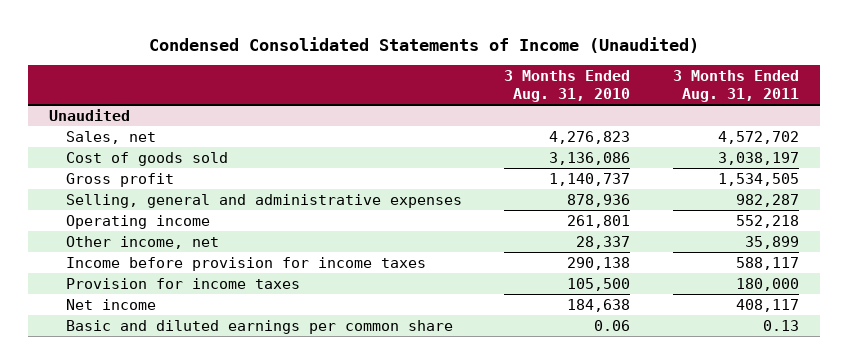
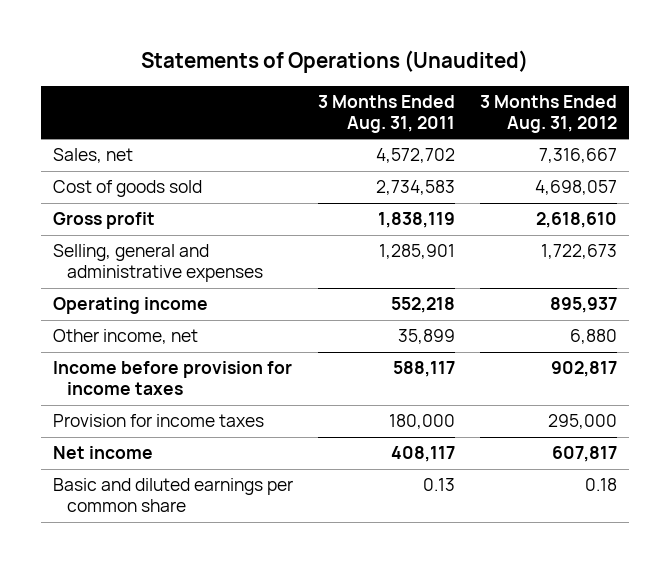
- Condensed Consolidated Statements of Income (Unaudited)
+ Statements of Operations (Unaudited)
- | 3 Months Ended Aug. 31, 2010 | 3 Months Ended Aug. 31, 2011
+ | 3 Months Ended Aug. 31, 2011 | 3 Months Ended Aug. 31, 2012
- Unaudited
- Cost of goods sold | 3,136,086 | 3,038,197
- Gross profit | 1,140,737 | 1,534,505
- Selling, general and administrative expenses | 878,936 | 982,287
+ Cost of goods sold | 2,734,583 | 4,698,057
+ Gross profit | 1,838,119 | 2,618,610
+ Selling, general and administrative expenses | 1,285,901 | 1,722,673

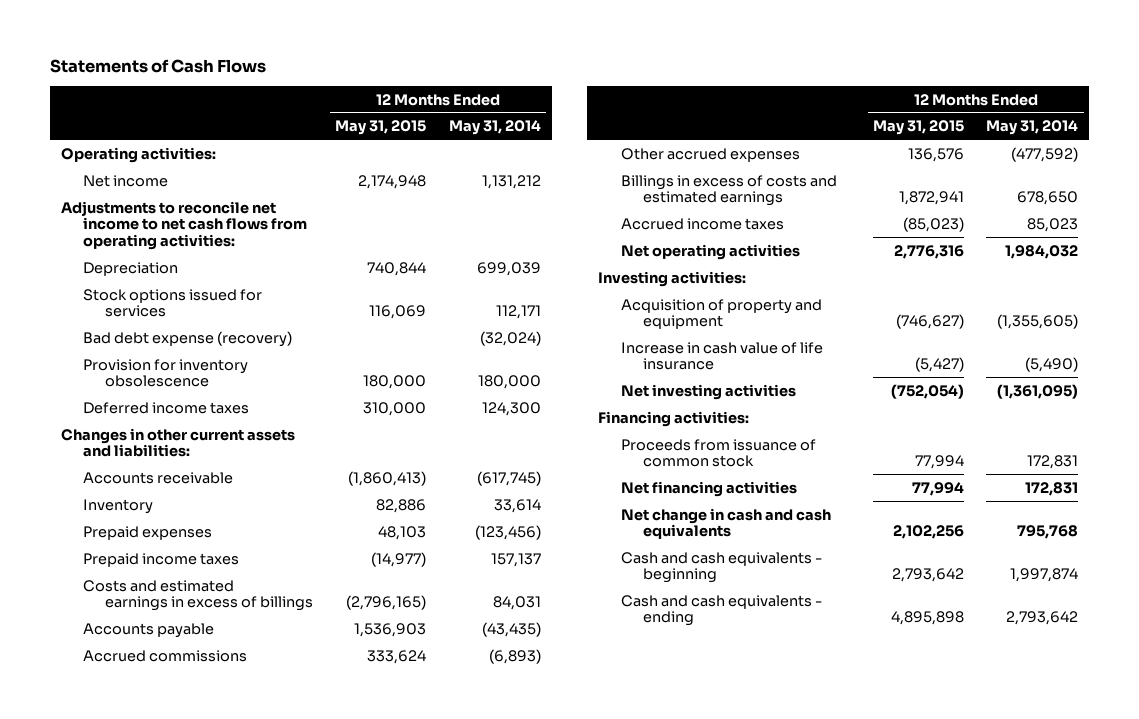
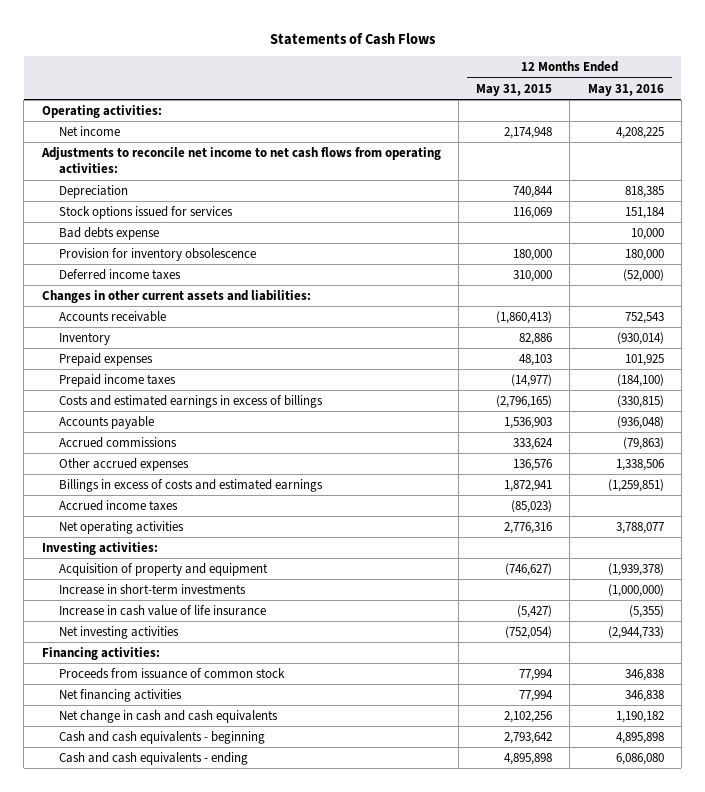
- | 12 Months Ended May 31, 2015 | 12 Months Ended May 31, 2014
+ | 12 Months Ended May 31, 2015 | 12 Months Ended May 31, 2016
- Bad debt expense (recovery) | | (32,024)
+ Bad debts expense | | 10,000
+ Increase in short-term investments | | (1,000,000)

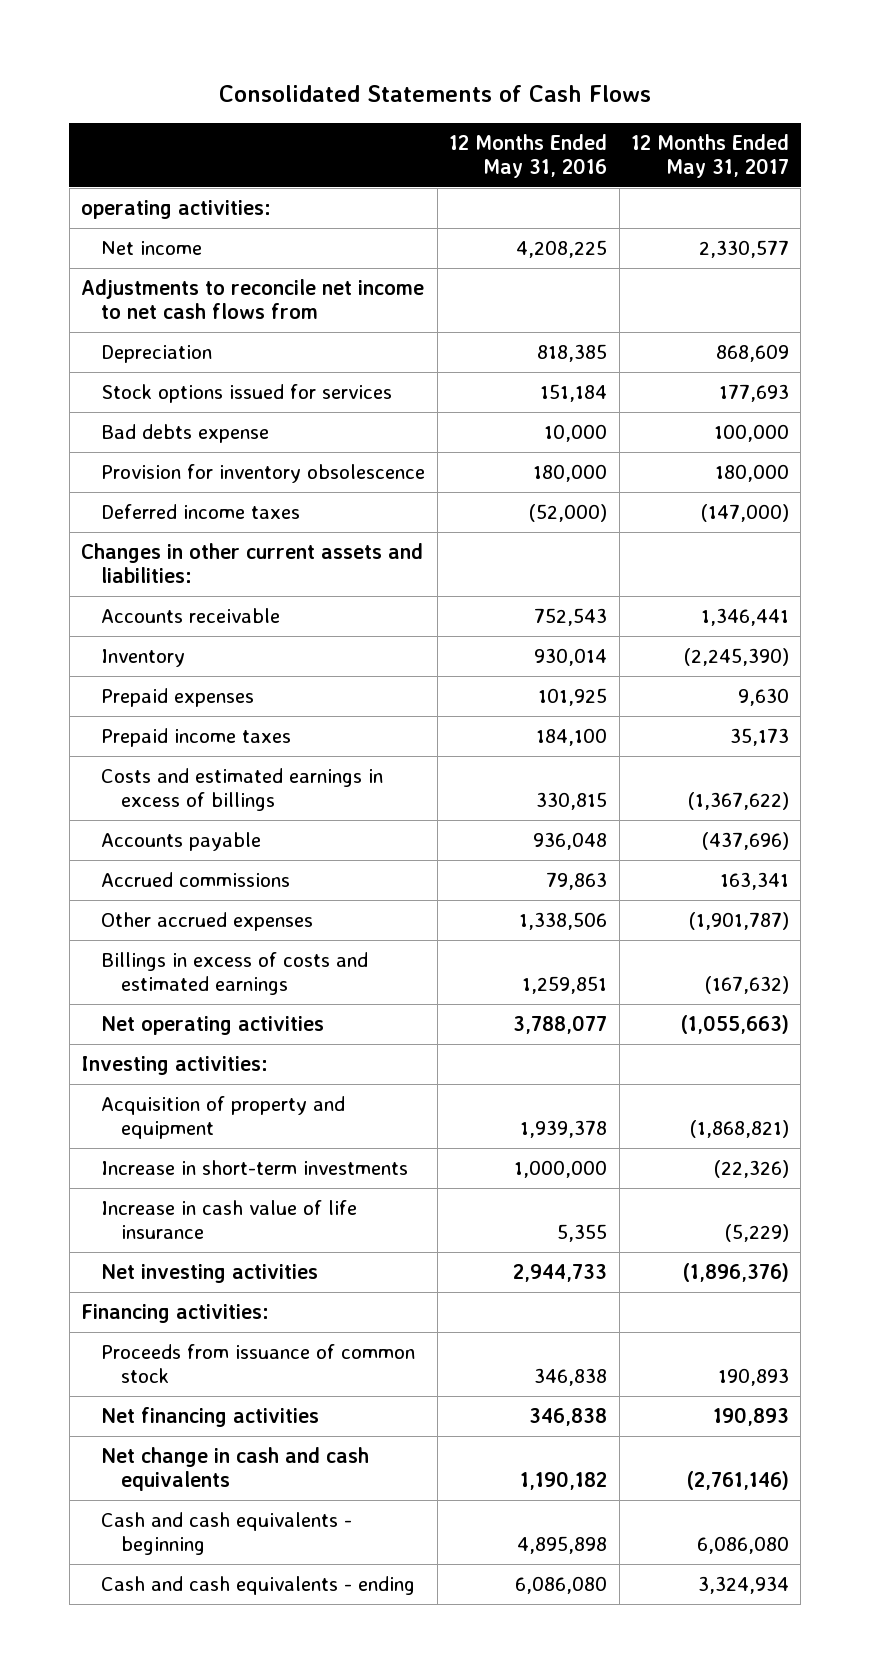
- Statements of Cash Flows
+ Consolidated Statements of Cash Flows
- | 12 Months Ended May 31, 2015 | 12 Months Ended May 31, 2016
+ | 12 Months Ended May 31, 2016 | 12 Months Ended May 31, 2017
- Operating activities:
+ operating activities:
- Adjustments to reconcile net income to net cash flows from operating activities:
+ Adjustments to reconcile net income to net cash flows from
- Inventory | 82,886 | (930,014)
+ Inventory | 930,014 | (2,245,390)
- Prepaid income taxes | (14,977) | (184,100)
- Costs and estimated earnings in excess of billings | (2,796,165) | (330,815)
- Accounts payable | 1,536,903 | (936,048)
- Accrued commissions | 333,624 | (79,863)
+ Prepaid income taxes | 184,100 | 35,173
+ Costs and estimated earnings in excess of billings | 330,815 | (1,367,622)
+ Accounts payable | 936,048 | (437,696)
+ Accrued commissions | 79,863 | 163,341
- Billings in excess of costs and estimated earnings | 1,872,941 | (1,259,851)
- Accrued income taxes | (85,023) |
+ Billings in excess of costs and estimated earnings | 1,259,851 | (167,632)
- Acquisition of property and equipment | (746,627) | (1,939,378)
- Increase in short-term investments | | (1,000,000)
- Increase in cash value of life insurance | (5,427) | (5,355)
- Net investing activities | (752,054) | (2,944,733)
+ Acquisition of property and equipment | 1,939,378 | (1,868,821)
+ Increase in short-term investments | 1,000,000 | (22,326)
+ Increase in cash value of life insurance | 5,355 | (5,229)
+ Net investing activities | 2,944,733 | (1,896,376)

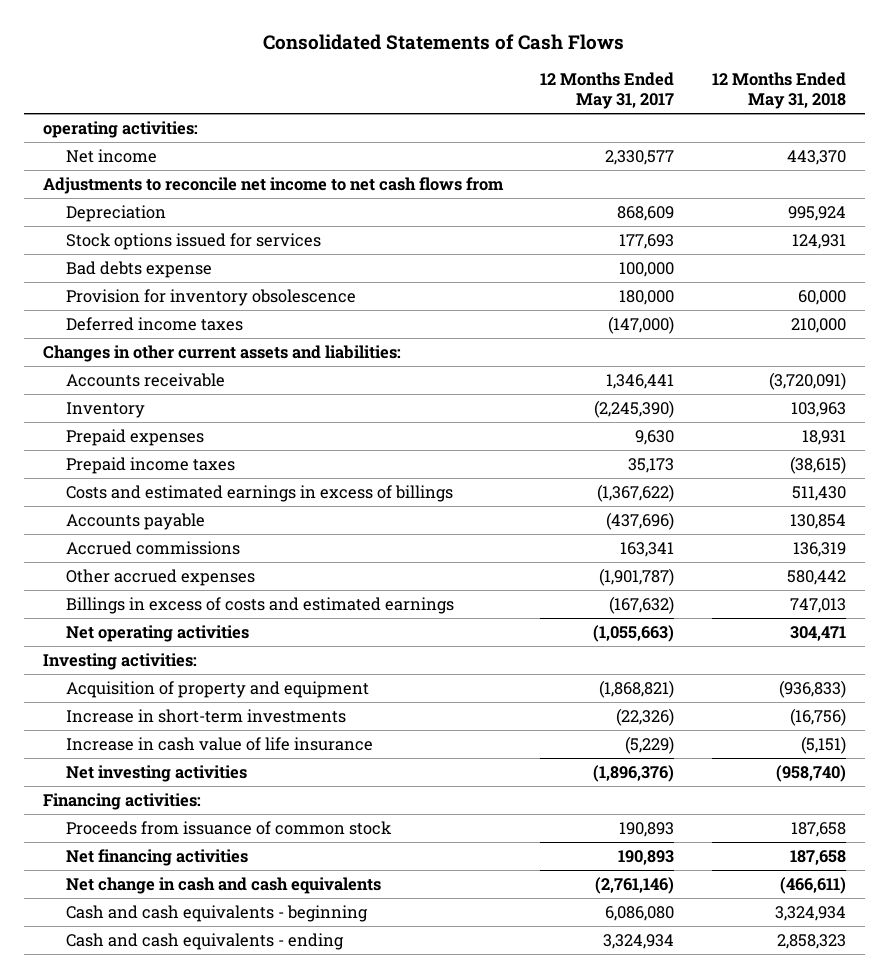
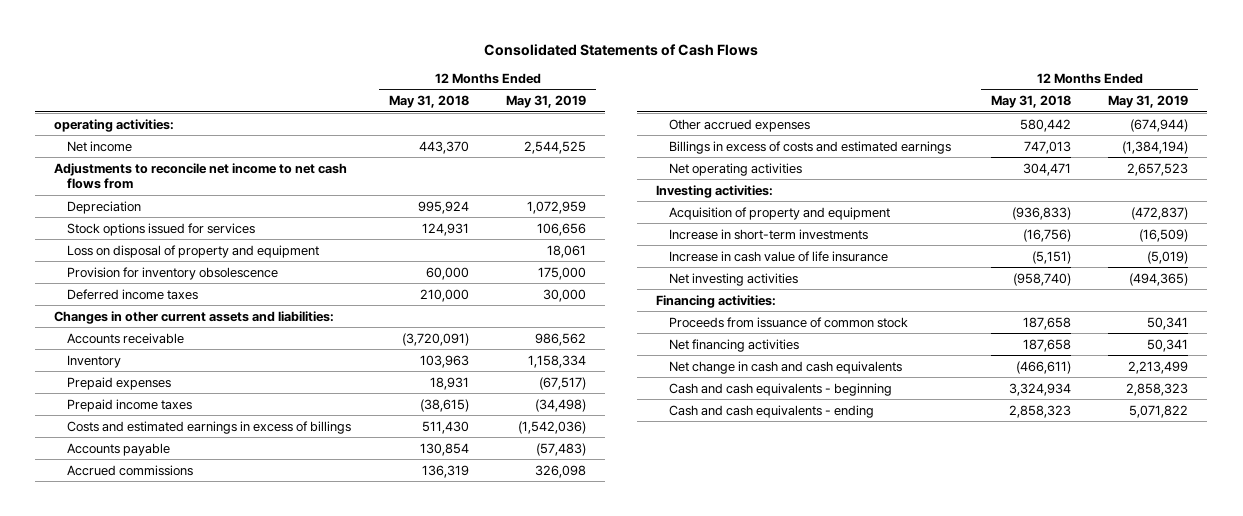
- | 12 Months Ended May 31, 2017 | 12 Months Ended May 31, 2018
+ | 12 Months Ended May 31, 2018 | 12 Months Ended May 31, 2019
- Bad debts expense | 100,000 |
+ Loss on disposal of property and equipment | | 18,061

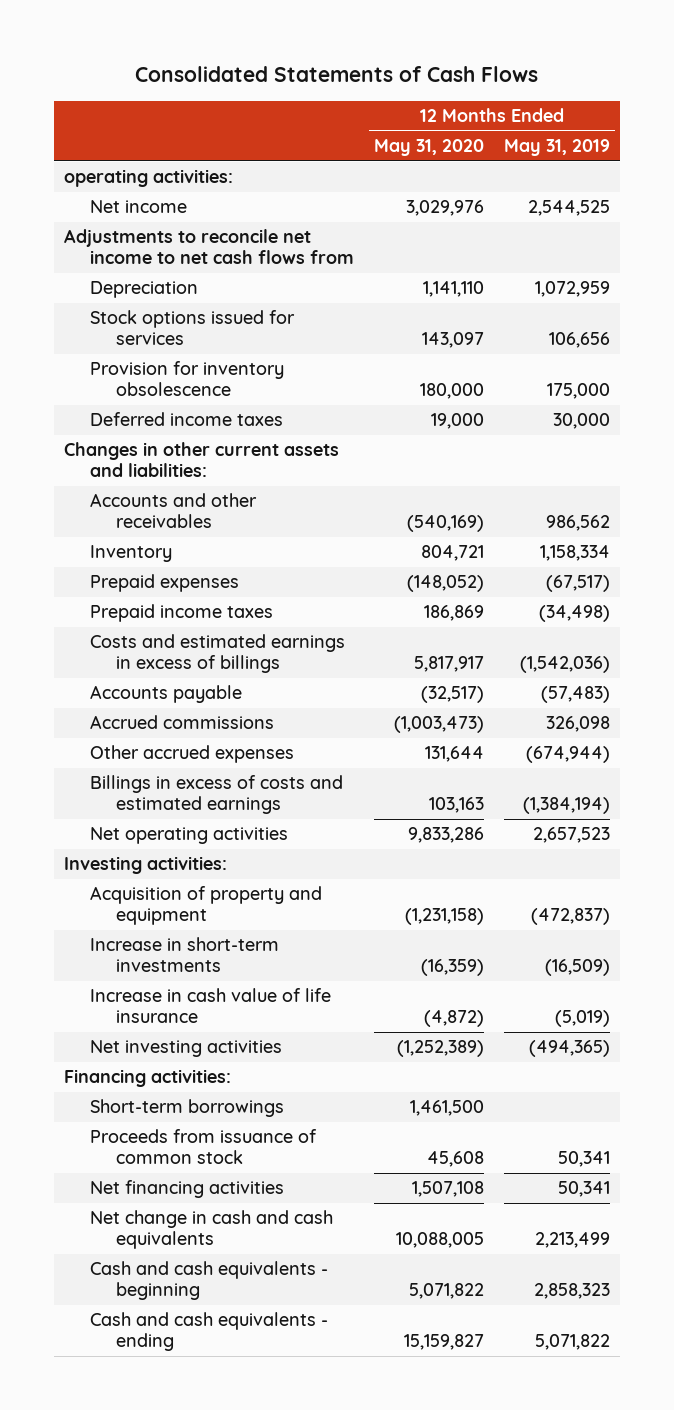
- | 12 Months Ended May 31, 2018 | 12 Months Ended May 31, 2019
+ | 12 Months Ended May 31, 2020 | 12 Months Ended May 31, 2019
- Loss on disposal of property and equipment | | 18,061
- Accounts receivable | (3,720,091) | 986,562
+ Accounts and other receivables | (540,169) | 986,562
+ Short-term borrowings | 1,461,500 |

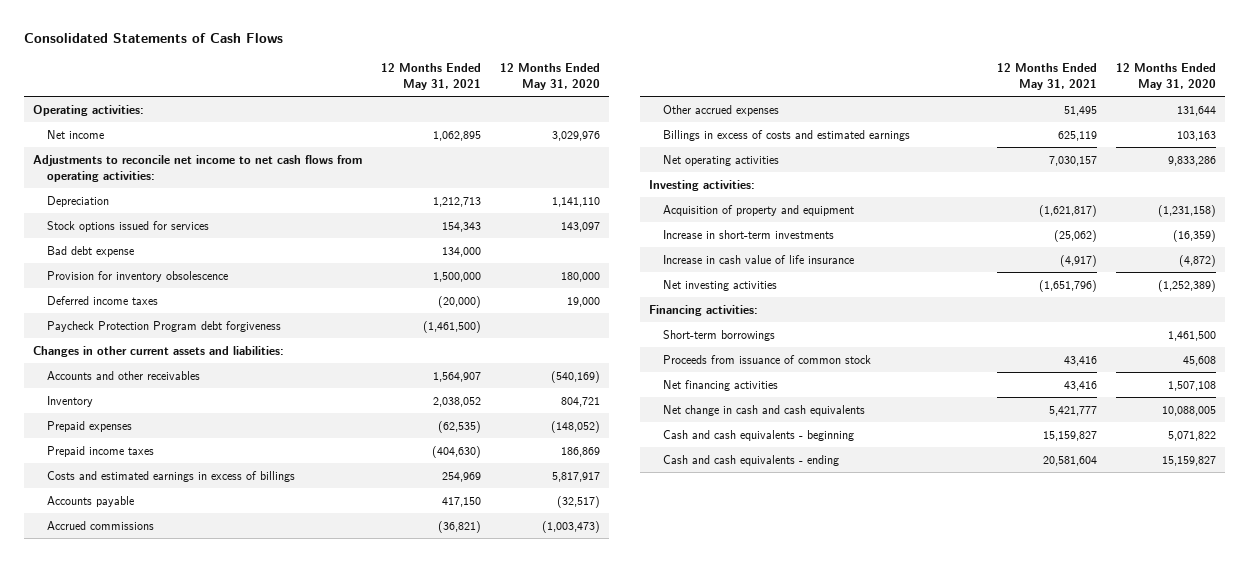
- | 12 Months Ended May 31, 2020 | 12 Months Ended May 31, 2019
+ | 12 Months Ended May 31, 2021 | 12 Months Ended May 31, 2020
- operating activities:
+ Operating activities:
- Adjustments to reconcile net income to net cash flows from
+ Adjustments to reconcile net income to net cash flows from operating activities:
+ Bad debt expense | 134,000 |
+ Paycheck Protection Program debt forgiveness | (1,461,500) |

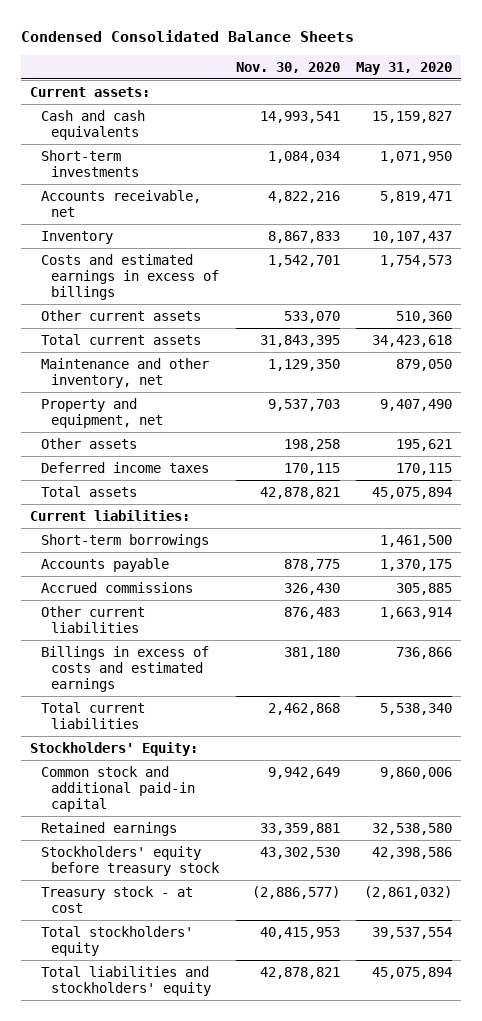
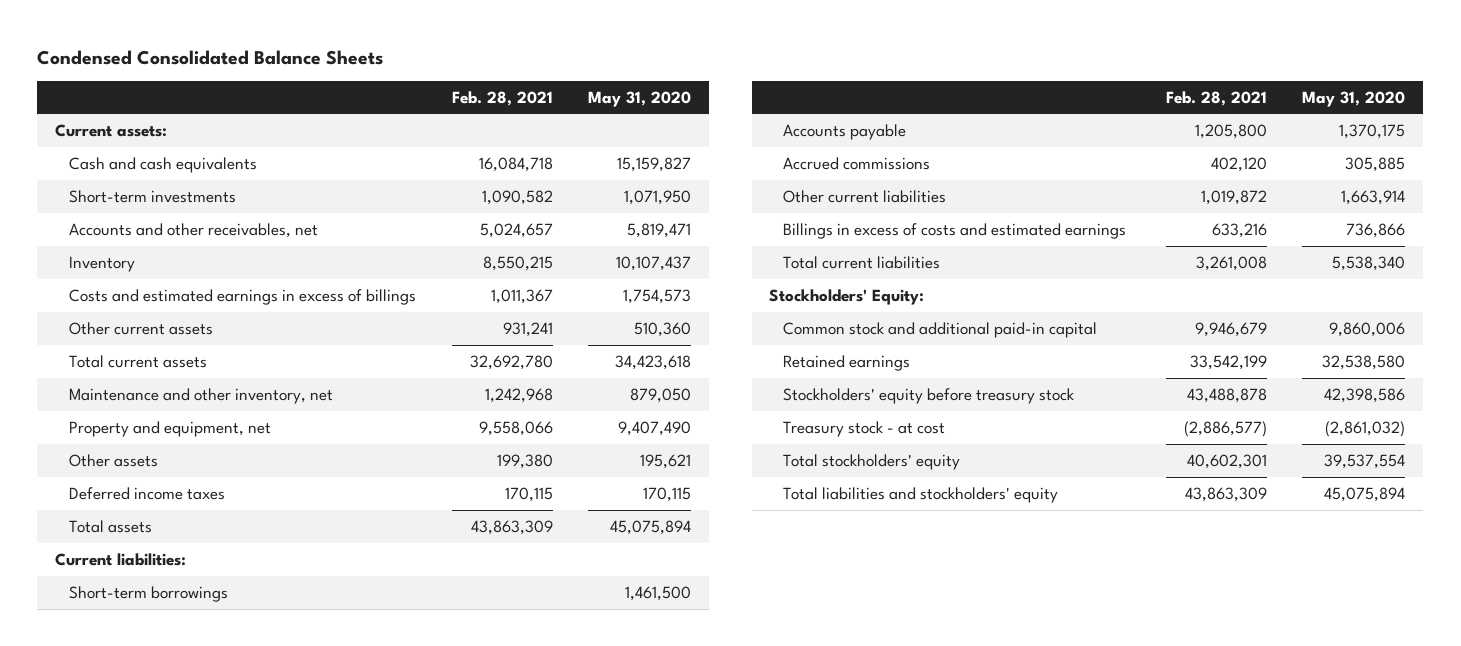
- | Nov. 30, 2020 | May 31, 2020
+ | Feb. 28, 2021 | May 31, 2020
- Accounts receivable, net | 4,822,216 | 5,819,471
+ Accounts and other receivables, net | 5,024,657 | 5,819,471

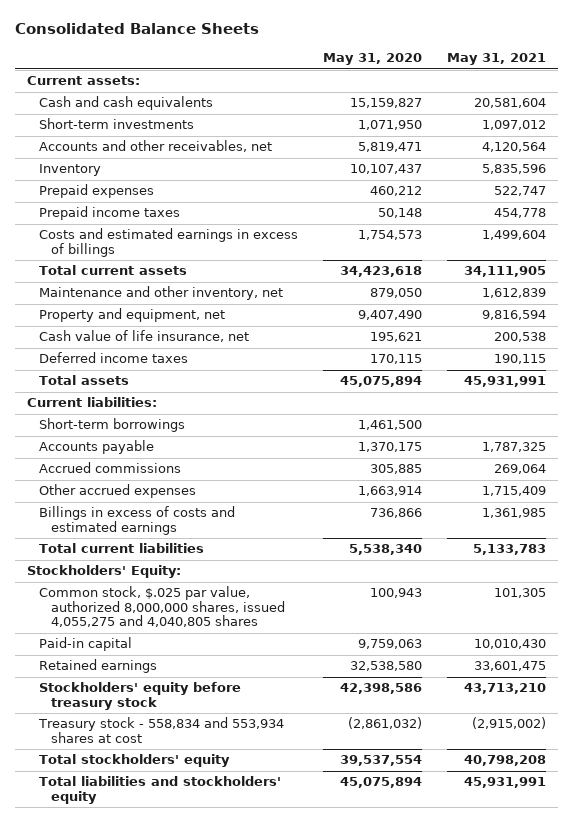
- Condensed Consolidated Balance Sheets
+ Consolidated Balance Sheets
- | Feb. 28, 2021 | May 31, 2020
+ | May 31, 2020 | May 31, 2021
+ Prepaid expenses | 460,212 | 522,747
+ Prepaid income taxes | 50,148 | 454,778
- Other current assets | 931,241 | 510,360
- Other assets | 199,380 | 195,621
+ Cash value of life insurance, net | 195,621 | 200,538
- Other current liabilities | 1,019,872 | 1,663,914
+ Other accrued expenses | 1,663,914 | 1,715,409
- Common stock and additional paid-in capital | 9,946,679 | 9,860,006
+ Common stock, $.025 par value, authorized 8,000,000 shares, issued 4,055,275 and 4,040,805 shares | 100,943 | 101,305
+ Paid-in capital | 9,759,063 | 10,010,430
- Treasury stock - at cost | (2,886,577) | (2,861,032)
+ Treasury stock - 558,834 and 553,934 shares at cost | (2,861,032) | (2,915,002)

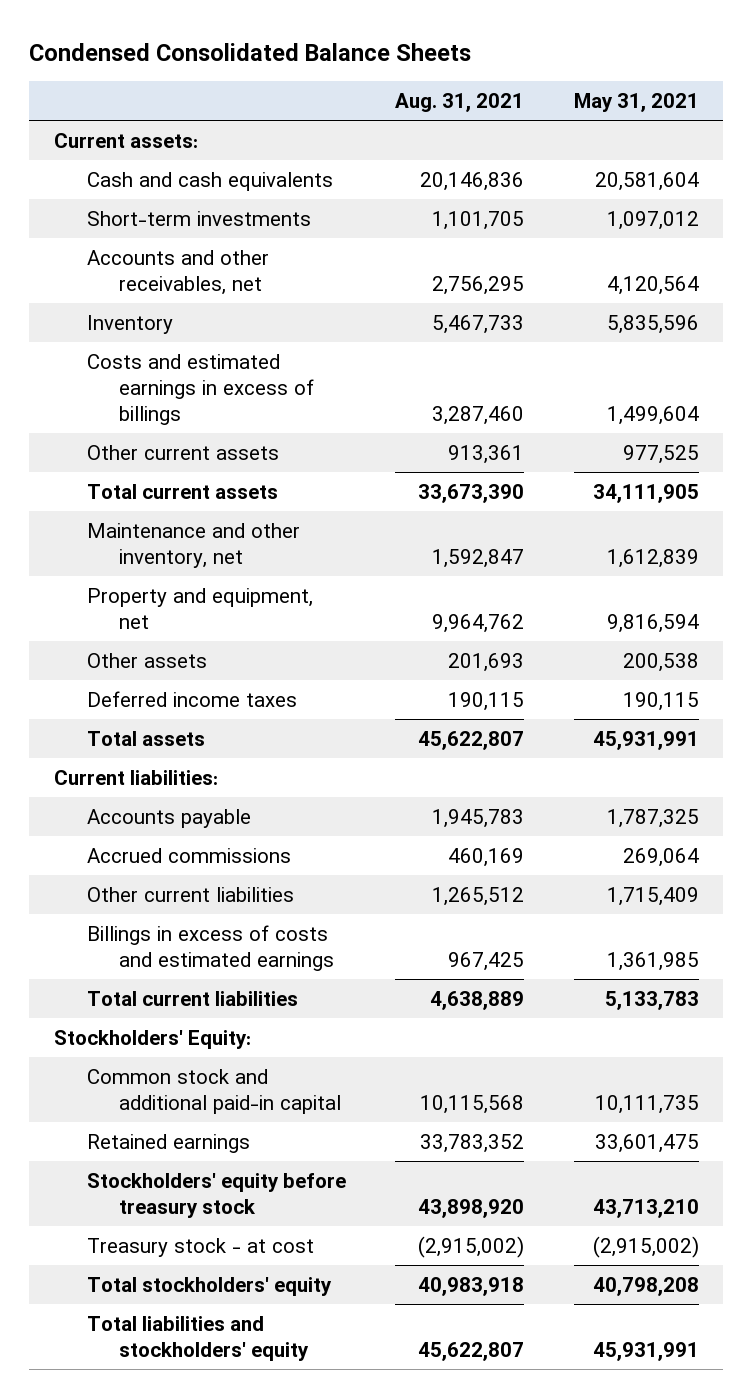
- Consolidated Balance Sheets
+ Condensed Consolidated Balance Sheets
- | May 31, 2020 | May 31, 2021
+ | Aug. 31, 2021 | May 31, 2021
- Prepaid expenses | 460,212 | 522,747
- Prepaid income taxes | 50,148 | 454,778
+ Other current assets | 913,361 | 977,525
- Cash value of life insurance, net | 195,621 | 200,538
+ Other assets | 201,693 | 200,538
- Short-term borrowings | 1,461,500 |
- Other accrued expenses | 1,663,914 | 1,715,409
+ Other current liabilities | 1,265,512 | 1,715,409
- Common stock, $.025 par value, authorized 8,000,000 shares, issued 4,055,275 and 4,040,805 shares | 100,943 | 101,305
- Paid-in capital | 9,759,063 | 10,010,430
+ Common stock and additional paid-in capital | 10,115,568 | 10,111,735
- Treasury stock - 558,834 and 553,934 shares at cost | (2,861,032) | (2,915,002)
+ Treasury stock - at cost | (2,915,002) | (2,915,002)

